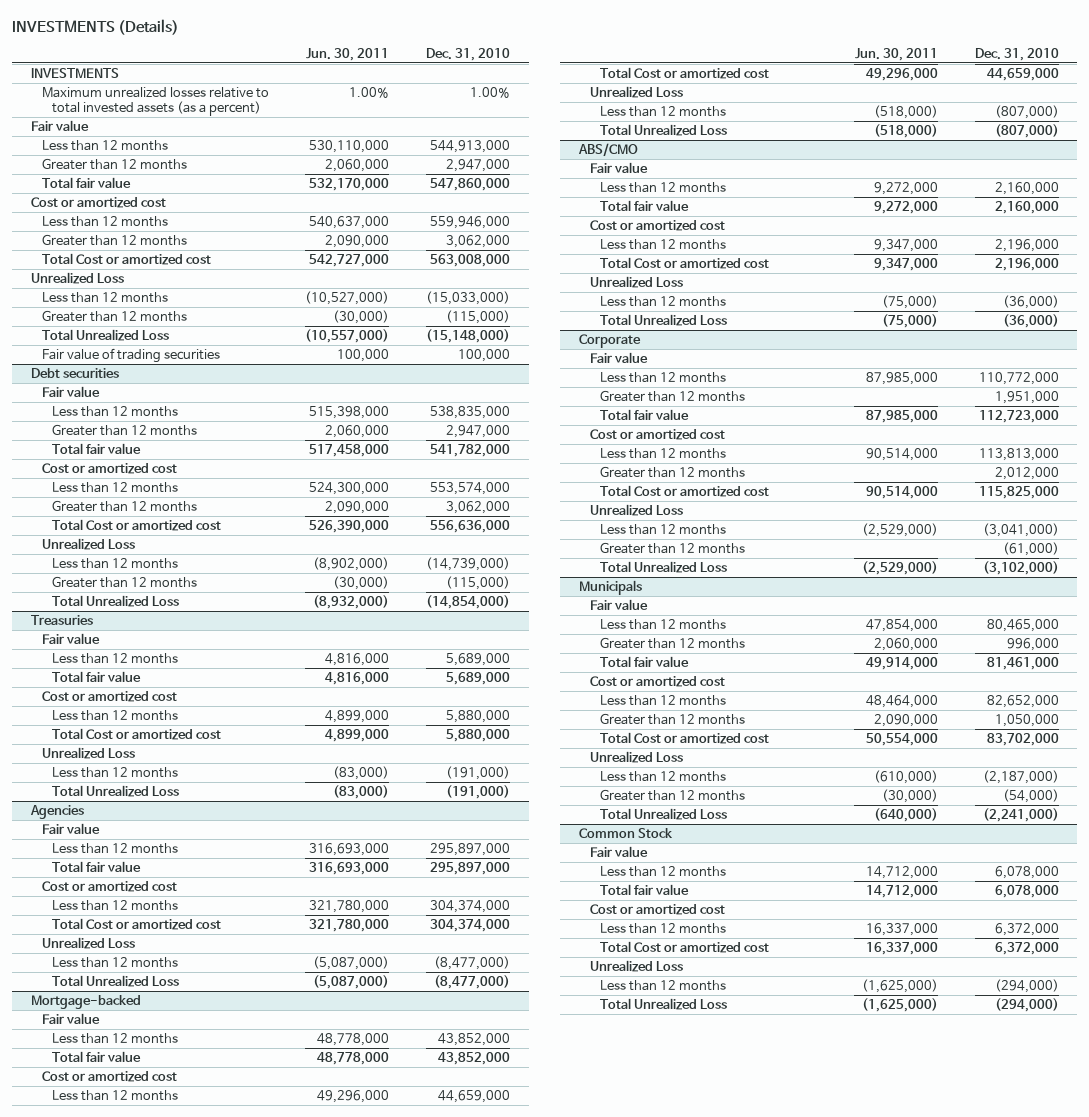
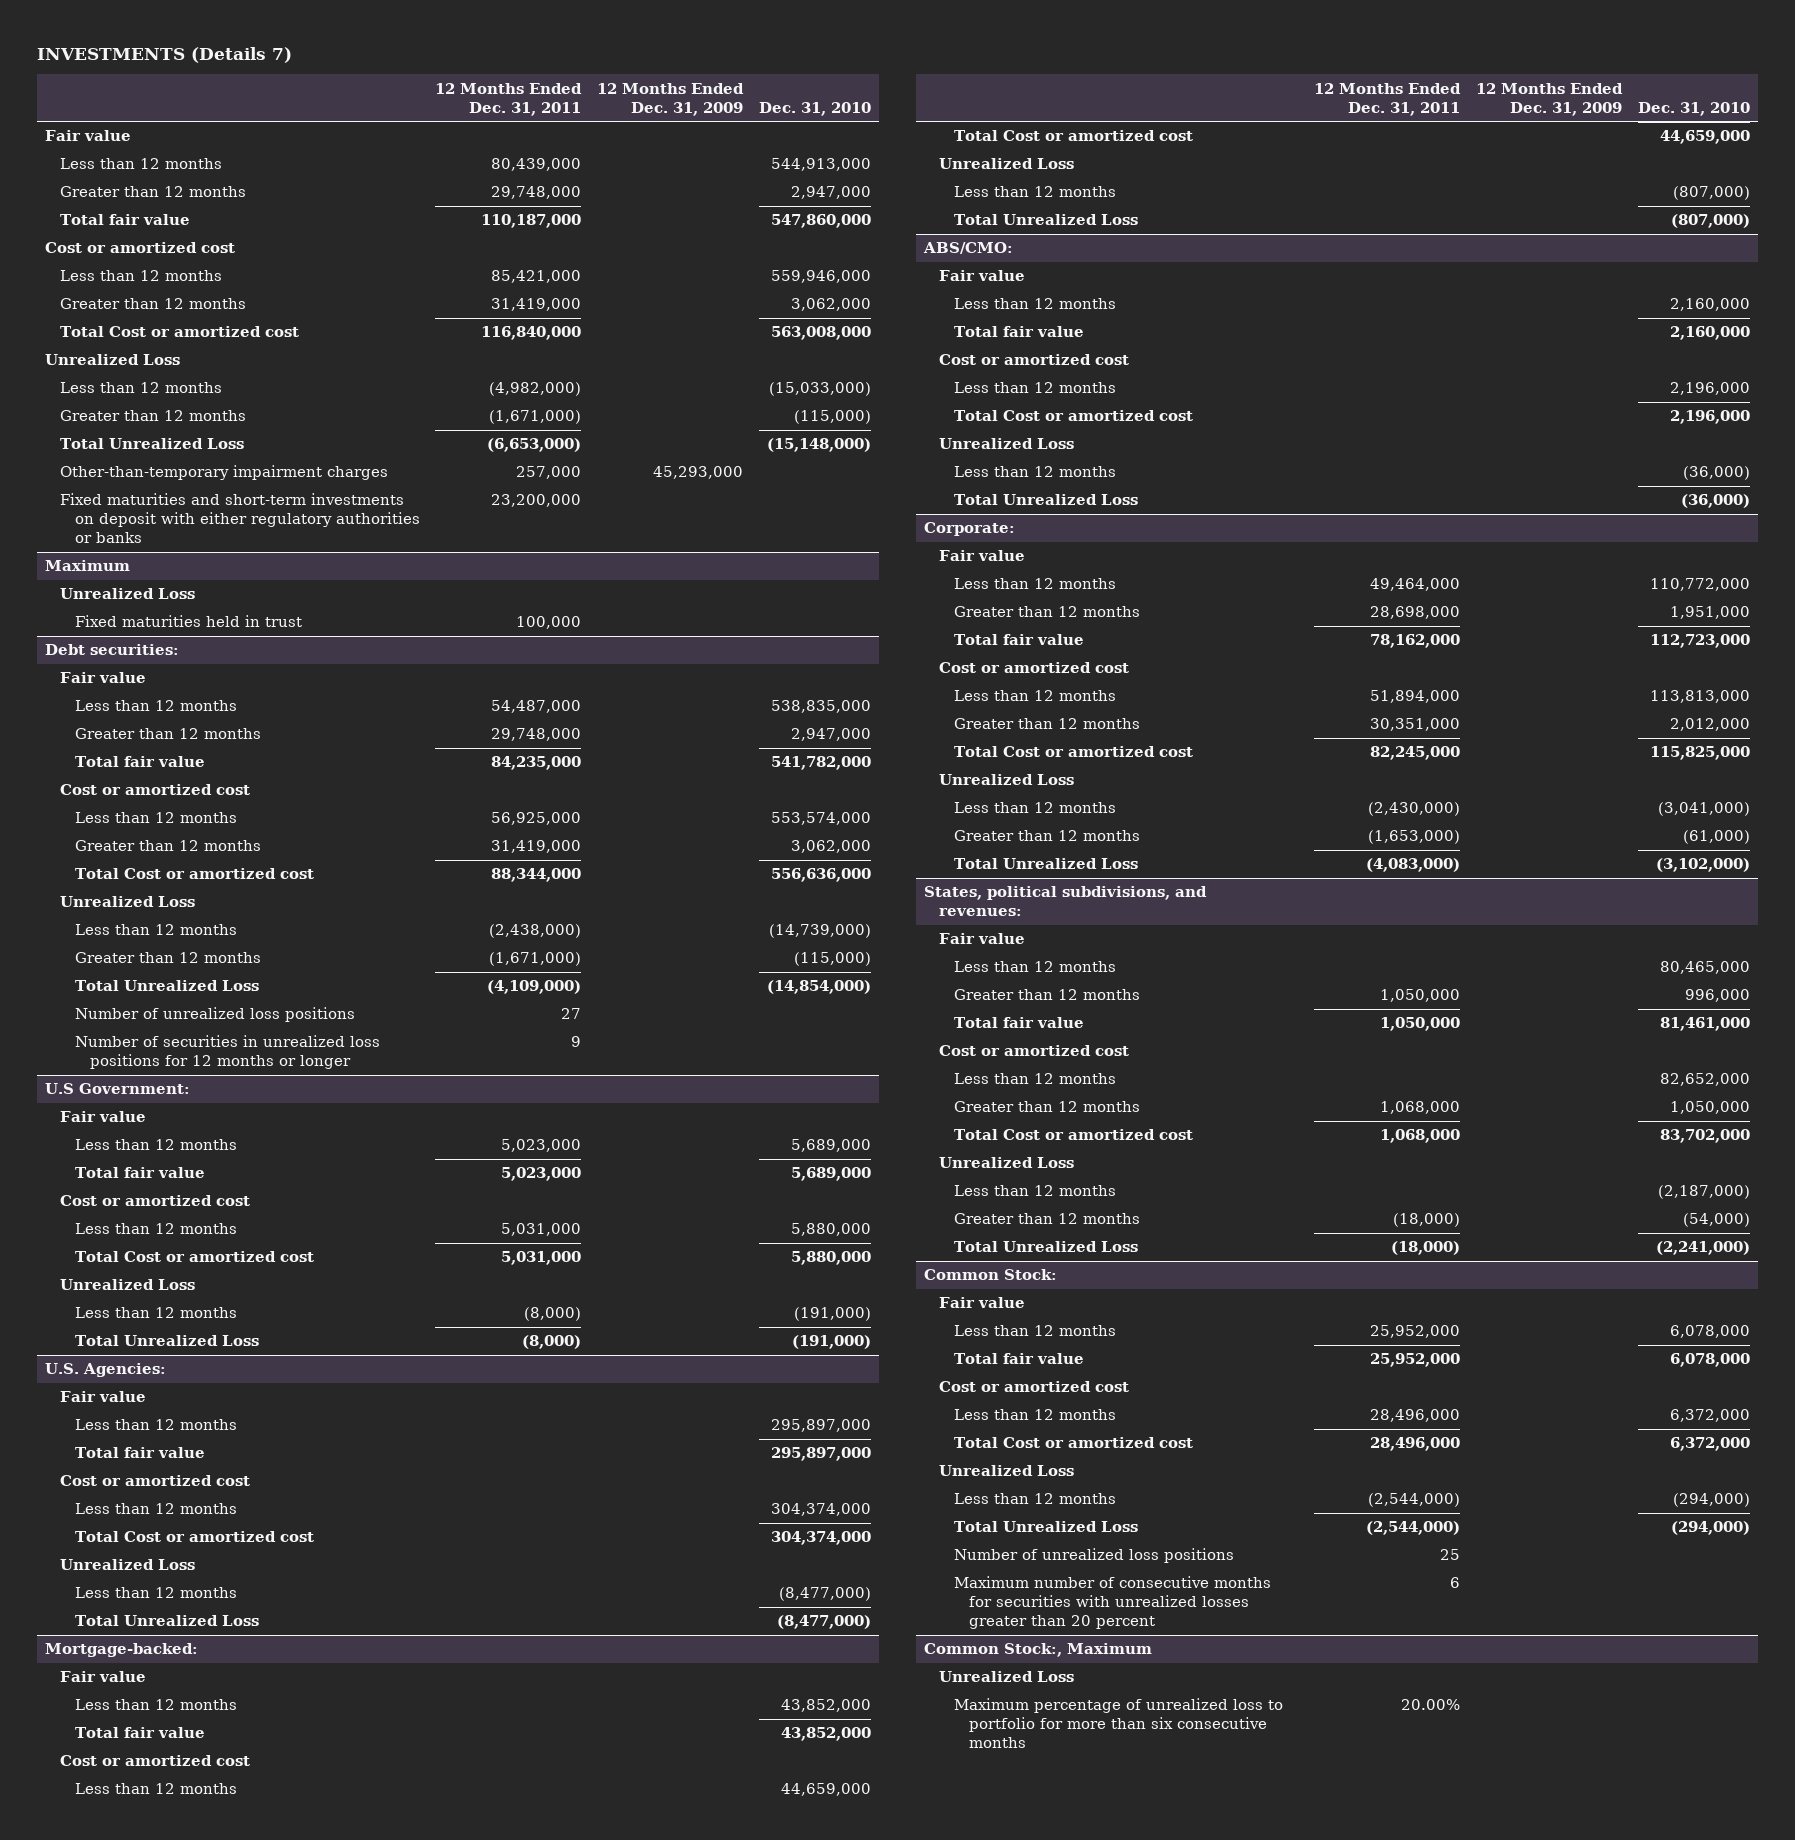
- INVESTMENTS (Details)
+ INVESTMENTS (Details 7)
- | Jun. 30, 2011 | Dec. 31, 2010
+ | 12 Months Ended Dec. 31, 2011 | 12 Months Ended Dec. 31, 2009 | Dec. 31, 2010
- INVESTMENTS
- Maximum unrealized losses relative to total invested assets (as a percent) | 1.00% | 1.00%
- Fair value of trading securities | 100,000 | 100,000
- Debt securities
+ Other-than-temporary impairment charges | 257,000 | 45,293,000 |
+ Fixed maturities and short-term investments on deposit with either regulatory authorities or banks | 23,200,000 | |
+ Maximum
+ Unrealized Loss
+ Fixed maturities held in trust | 100,000 | |
+ Debt securities:
- Treasuries
+ Number of unrealized loss positions | 27 | |
+ Number of securities in unrealized loss positions for 12 months or longer | 9 | |
+ U.S Government:
- Agencies
+ U.S. Agencies:
- Mortgage-backed
+ Mortgage-backed:
- ABS/CMO
+ ABS/CMO:
- Corporate
+ Corporate:
- Municipals
+ States, political subdivisions, and revenues:
- Common Stock
+ Common Stock:
+ Number of unrealized loss positions | 25 | |
+ Maximum number of consecutive months for securities with unrealized losses greater than 20 percent | 6 | |
+ Common Stock:, Maximum
+ Unrealized Loss
+ Maximum percentage of unrealized loss to portfolio for more than six consecutive months | 20.00% | |

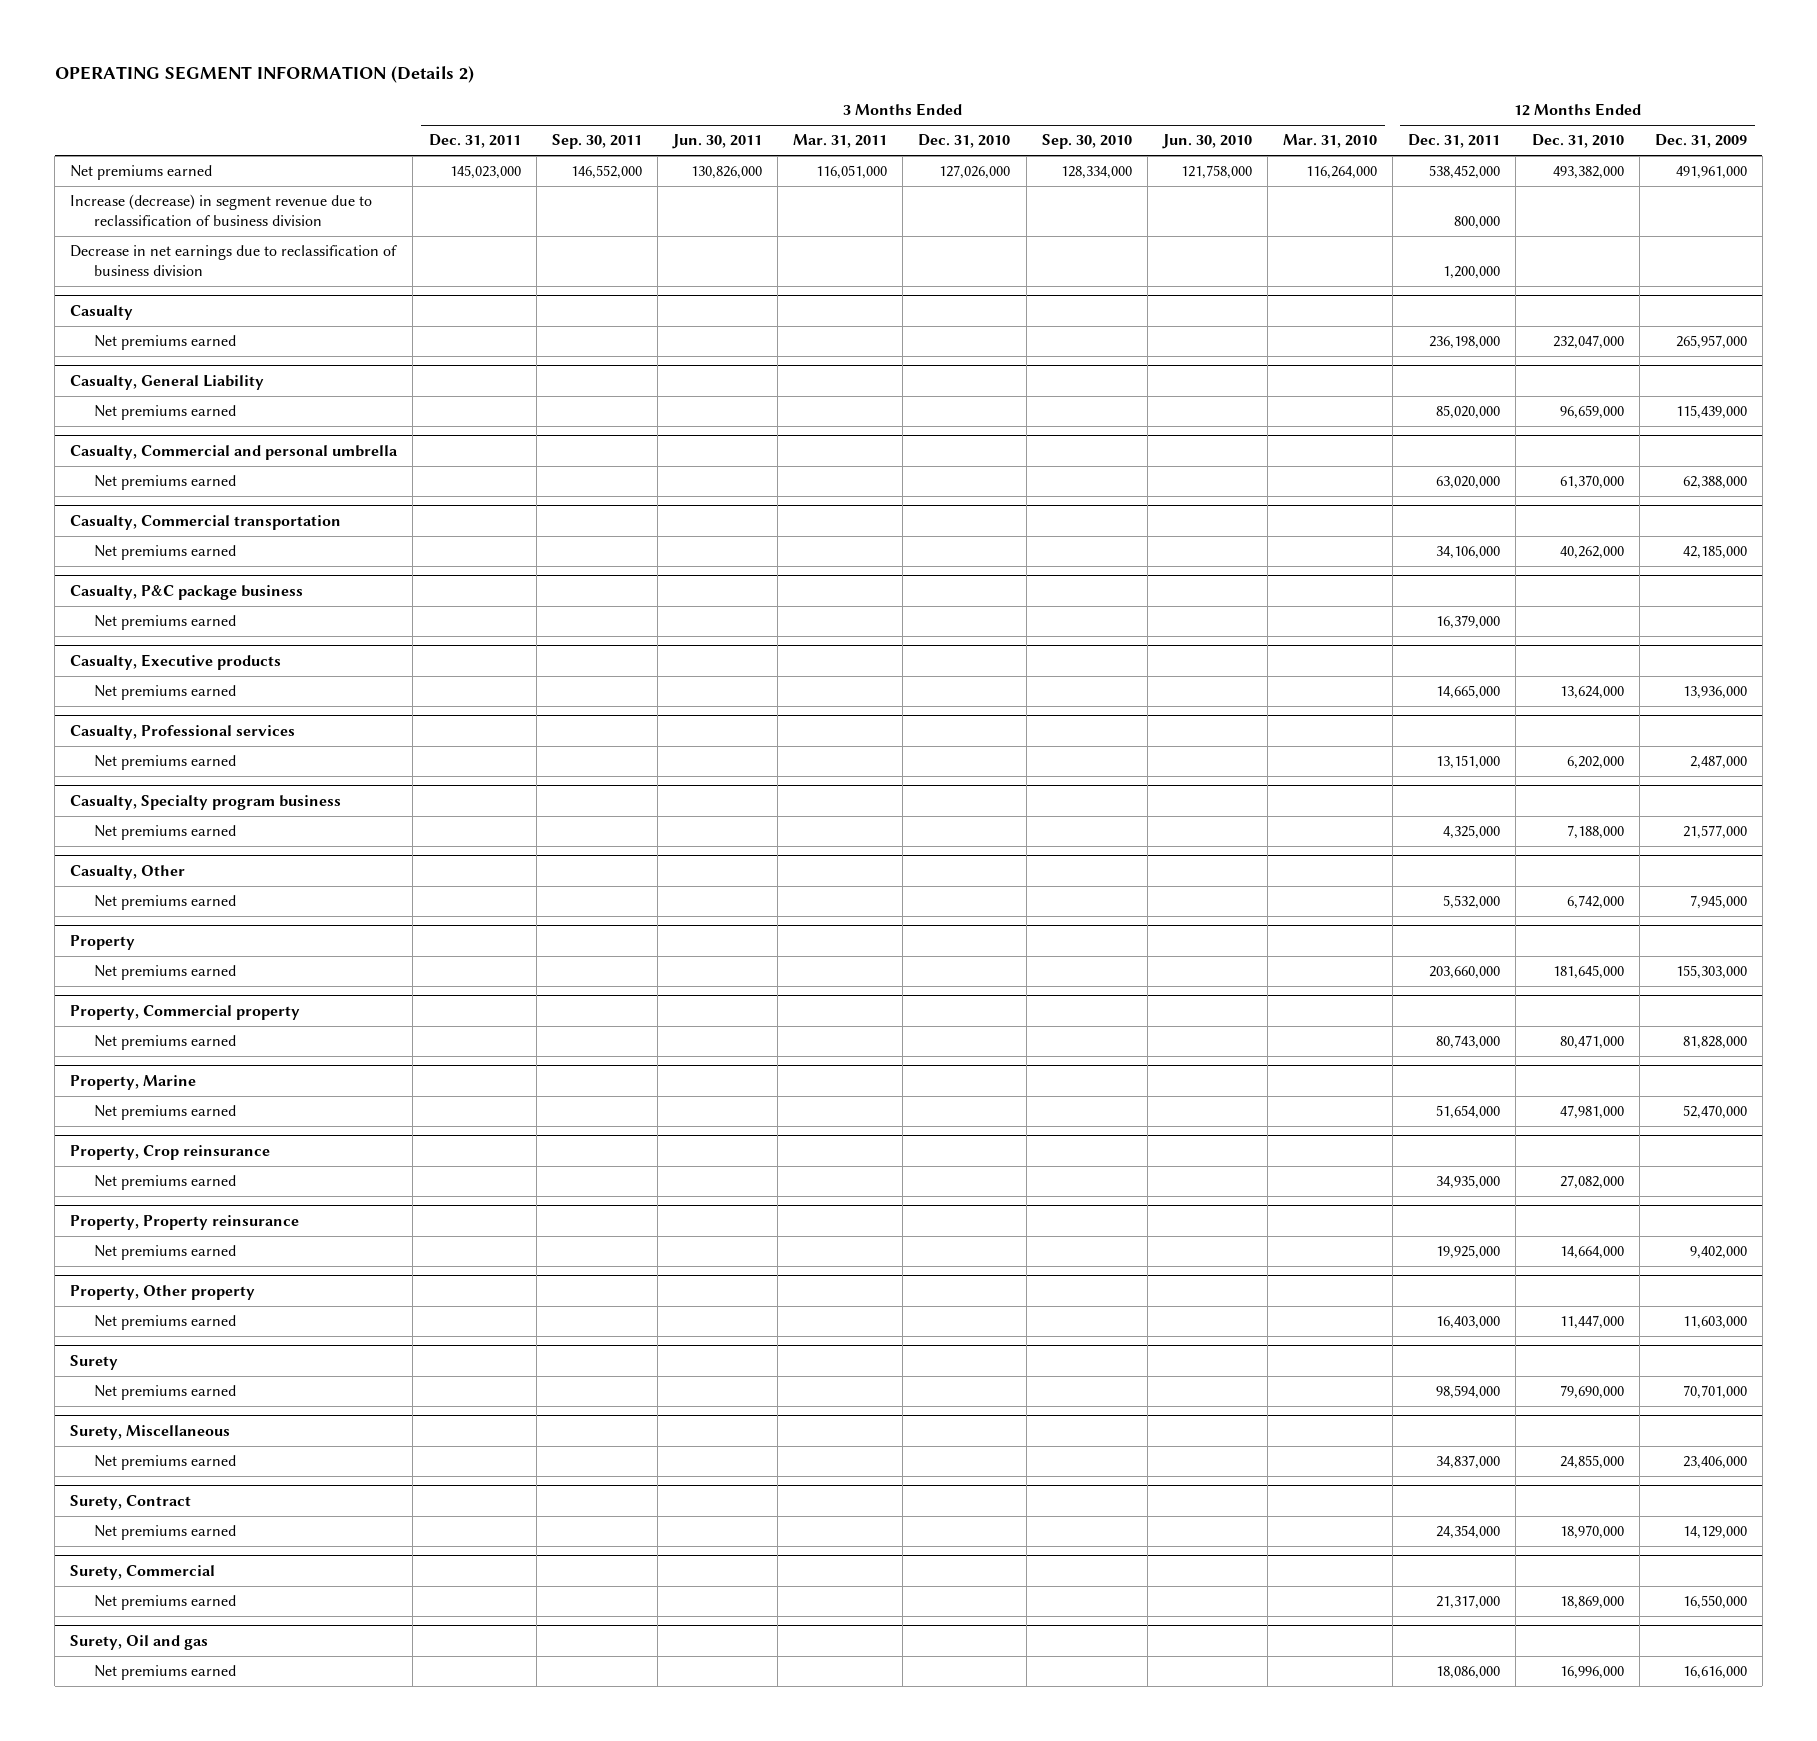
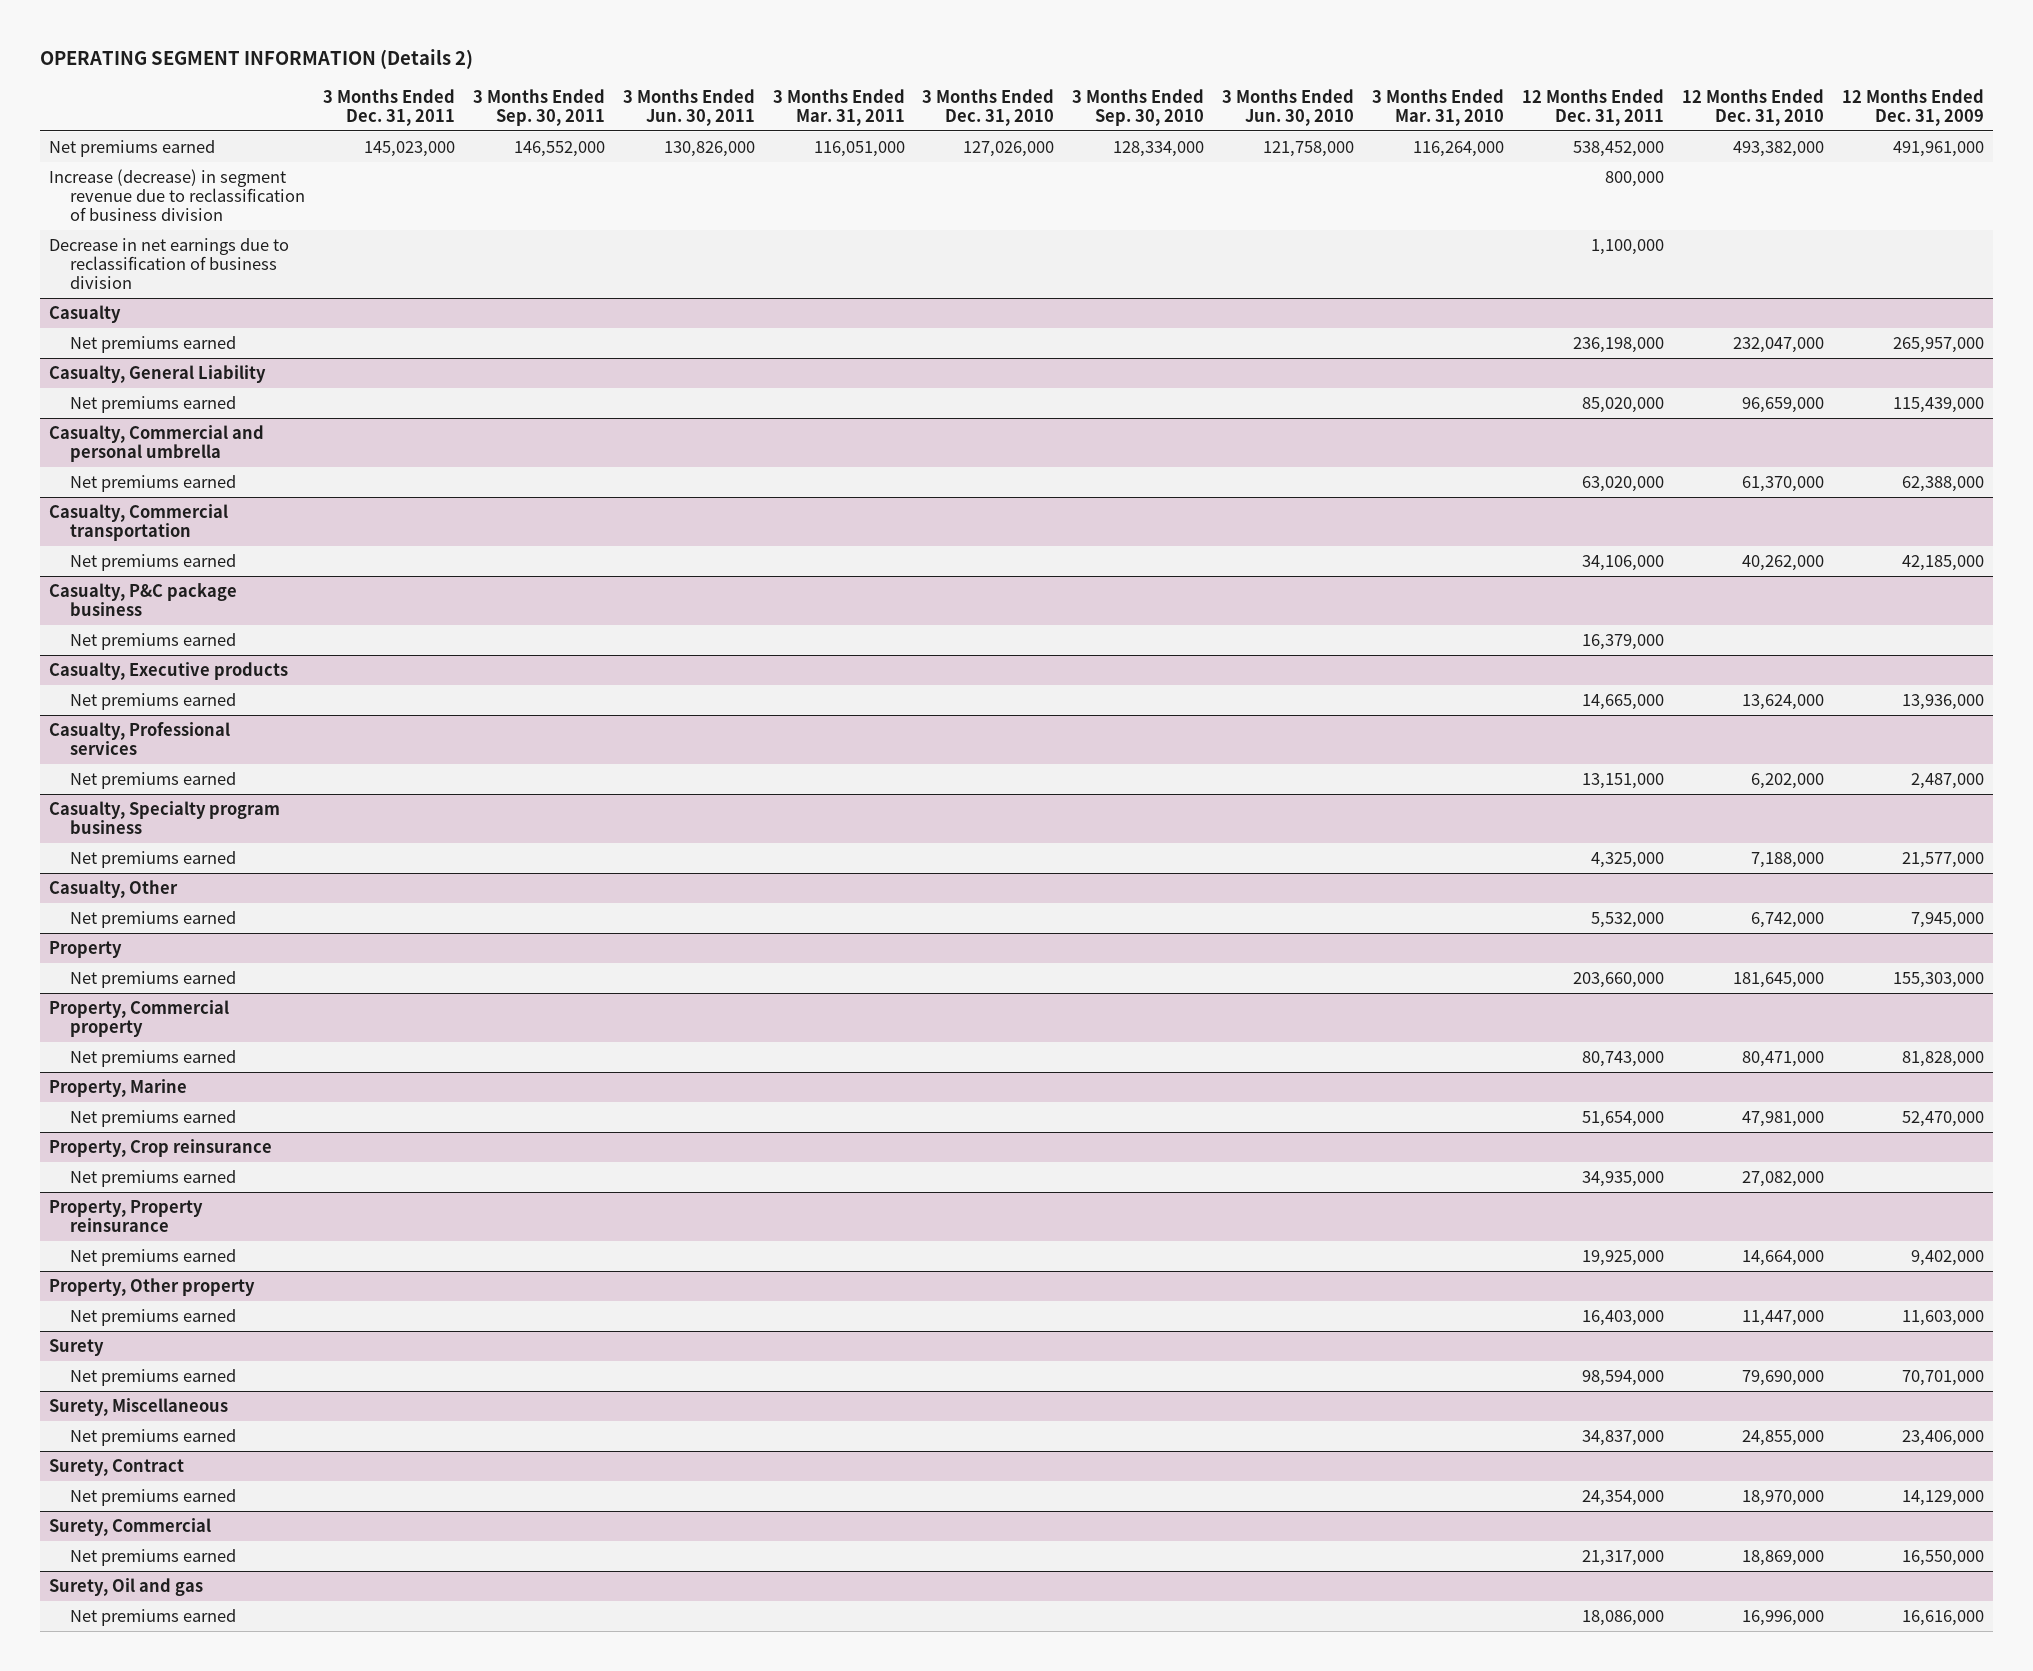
- Decrease in net earnings due to reclassification of business division | | | | | | | | | 1,200,000 | |
+ Decrease in net earnings due to reclassification of business division | | | | | | | | | 1,100,000 | |

